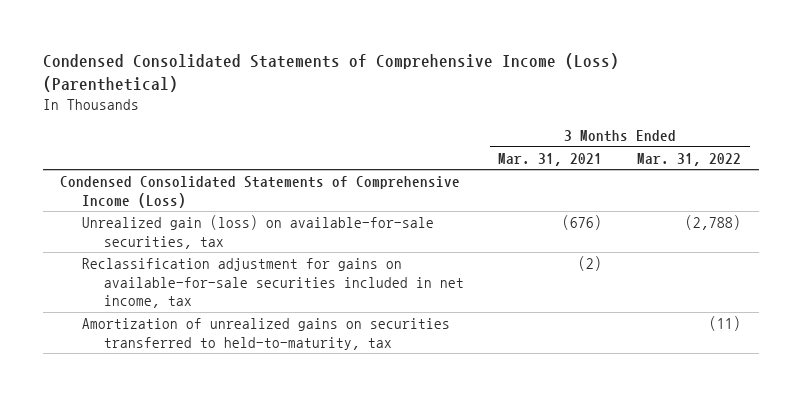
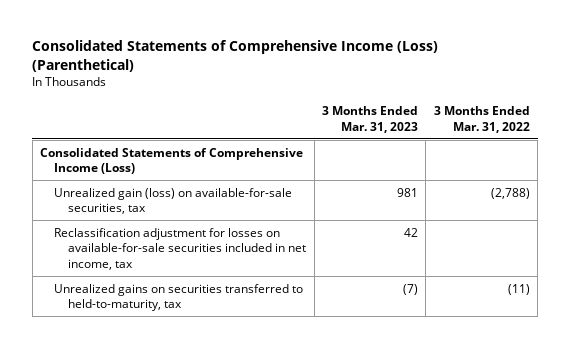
- Condensed Consolidated Statements of Comprehensive Income (Loss) (Parenthetical)
+ Consolidated Statements of Comprehensive Income (Loss) (Parenthetical)
- | 3 Months Ended Mar. 31, 2021 | 3 Months Ended Mar. 31, 2022
+ | 3 Months Ended Mar. 31, 2023 | 3 Months Ended Mar. 31, 2022
- Condensed Consolidated Statements of Comprehensive Income (Loss)
+ Consolidated Statements of Comprehensive Income (Loss)
- Reclassification adjustment for gains on available-for-sale securities included in net income, tax | (2) |
- Amortization of unrealized gains on securities transferred to held-to-maturity, tax | | (11)
+ Reclassification adjustment for losses on available-for-sale securities included in net income, tax | 42 |
+ Unrealized gains on securities transferred to held-to-maturity, tax | (7) | (11)

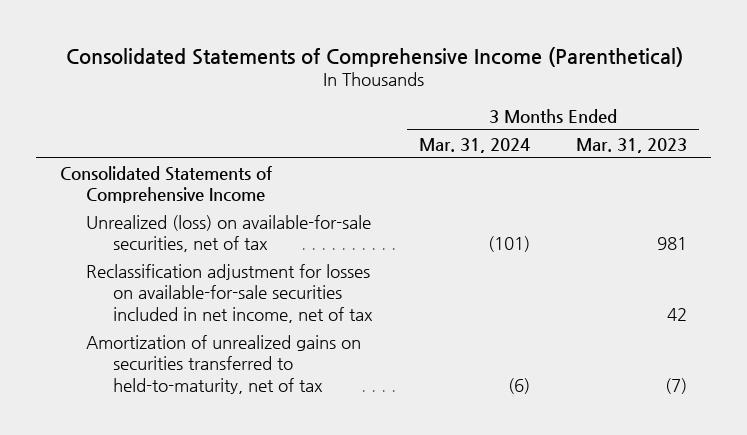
- Consolidated Statements of Comprehensive Income (Loss) (Parenthetical)
+ Consolidated Statements of Comprehensive Income (Parenthetical)
- | 3 Months Ended Mar. 31, 2023 | 3 Months Ended Mar. 31, 2022
+ | 3 Months Ended Mar. 31, 2024 | 3 Months Ended Mar. 31, 2023
- Consolidated Statements of Comprehensive Income (Loss)
- Unrealized gain (loss) on available-for-sale securities, tax | 981 | (2,788)
- Reclassification adjustment for losses on available-for-sale securities included in net income, tax | 42 |
- Unrealized gains on securities transferred to held-to-maturity, tax | (7) | (11)
+ Consolidated Statements of Comprehensive Income
+ Unrealized (loss) on available-for-sale securities, net of tax | (101) | 981
+ Reclassification adjustment for losses on available-for-sale securities included in net income, net of tax | | 42
+ Amortization of unrealized gains on securities transferred to held-to-maturity, net of tax | (6) | (7)

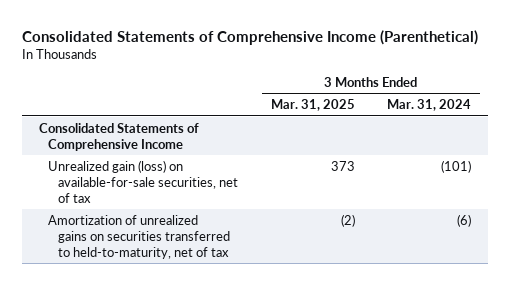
- | 3 Months Ended Mar. 31, 2024 | 3 Months Ended Mar. 31, 2023
+ | 3 Months Ended Mar. 31, 2025 | 3 Months Ended Mar. 31, 2024
- Unrealized (loss) on available-for-sale securities, net of tax | (101) | 981
- Reclassification adjustment for losses on available-for-sale securities included in net income, net of tax | | 42
+ Unrealized gain (loss) on available-for-sale securities, net of tax | 373 | (101)

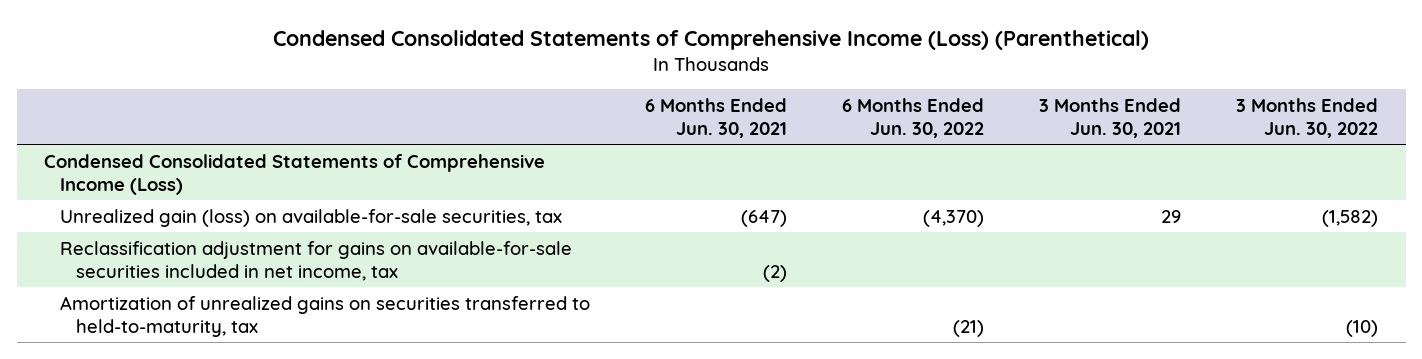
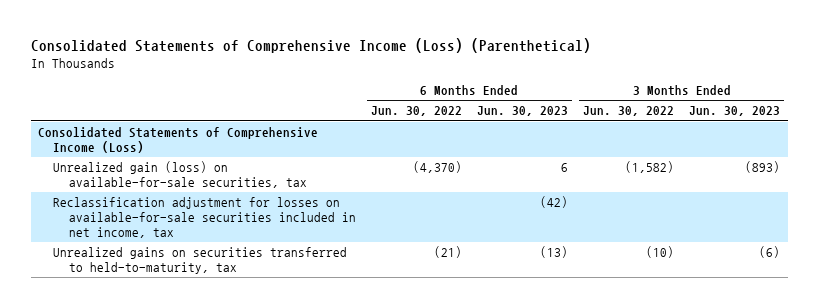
- Condensed Consolidated Statements of Comprehensive Income (Loss) (Parenthetical)
+ Consolidated Statements of Comprehensive Income (Loss) (Parenthetical)
- | 6 Months Ended Jun. 30, 2021 | 6 Months Ended Jun. 30, 2022 | 3 Months Ended Jun. 30, 2021 | 3 Months Ended Jun. 30, 2022
+ | 6 Months Ended Jun. 30, 2022 | 6 Months Ended Jun. 30, 2023 | 3 Months Ended Jun. 30, 2022 | 3 Months Ended Jun. 30, 2023
- Condensed Consolidated Statements of Comprehensive Income (Loss)
+ Consolidated Statements of Comprehensive Income (Loss)
- Reclassification adjustment for gains on available-for-sale securities included in net income, tax | (2) | | |
- Amortization of unrealized gains on securities transferred to held-to-maturity, tax | | (21) | | (10)
+ Reclassification adjustment for losses on available-for-sale securities included in net income, tax | | (42) | |
+ Unrealized gains on securities transferred to held-to-maturity, tax | (21) | (13) | (10) | (6)

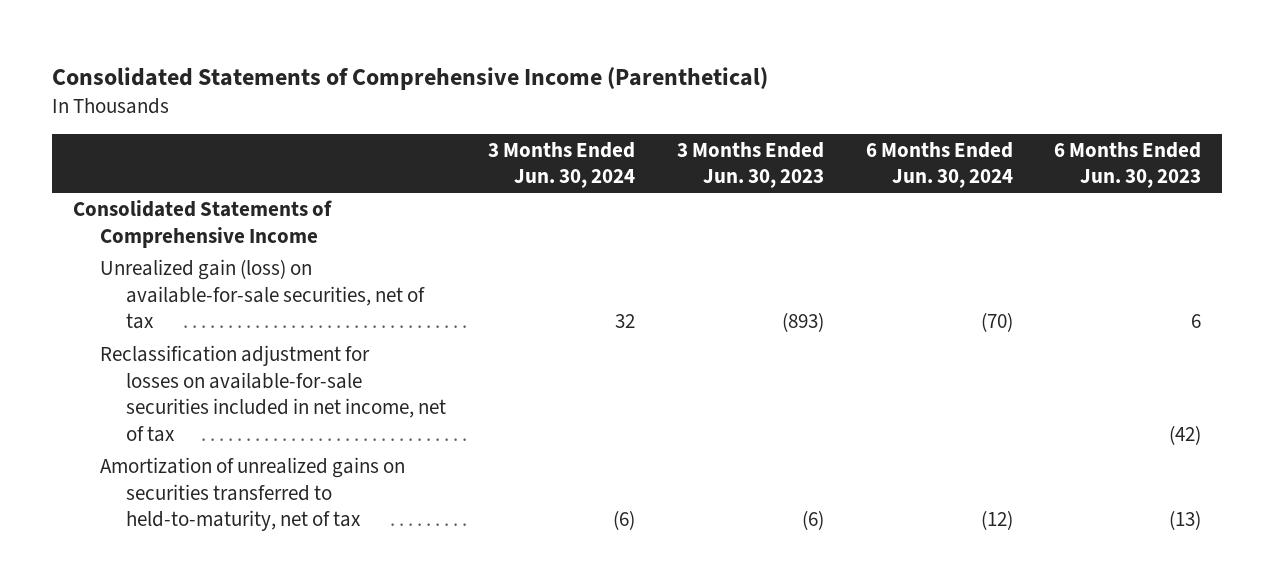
- Consolidated Statements of Comprehensive Income (Loss) (Parenthetical)
+ Consolidated Statements of Comprehensive Income (Parenthetical)
- | 6 Months Ended Jun. 30, 2022 | 6 Months Ended Jun. 30, 2023 | 3 Months Ended Jun. 30, 2022 | 3 Months Ended Jun. 30, 2023
+ | 3 Months Ended Jun. 30, 2024 | 3 Months Ended Jun. 30, 2023 | 6 Months Ended Jun. 30, 2024 | 6 Months Ended Jun. 30, 2023
- Consolidated Statements of Comprehensive Income (Loss)
- Unrealized gain (loss) on available-for-sale securities, tax | (4,370) | 6 | (1,582) | (893)
- Reclassification adjustment for losses on available-for-sale securities included in net income, tax | | (42) | |
- Unrealized gains on securities transferred to held-to-maturity, tax | (21) | (13) | (10) | (6)
+ Consolidated Statements of Comprehensive Income
+ Unrealized gain (loss) on available-for-sale securities, net of tax | 32 | (893) | (70) | 6
+ Reclassification adjustment for losses on available-for-sale securities included in net income, net of tax | | | | (42)
+ Amortization of unrealized gains on securities transferred to held-to-maturity, net of tax | (6) | (6) | (12) | (13)

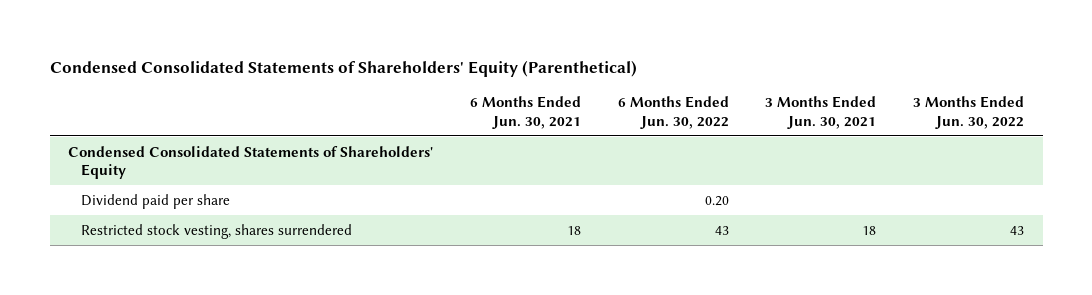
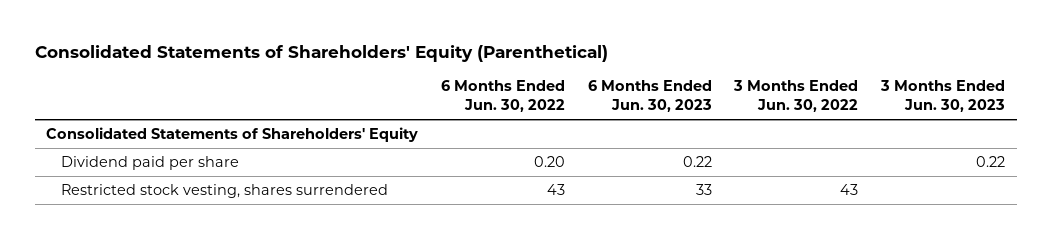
- Condensed Consolidated Statements of Shareholders' Equity (Parenthetical)
+ Consolidated Statements of Shareholders' Equity (Parenthetical)
- | 6 Months Ended Jun. 30, 2021 | 6 Months Ended Jun. 30, 2022 | 3 Months Ended Jun. 30, 2021 | 3 Months Ended Jun. 30, 2022
+ | 6 Months Ended Jun. 30, 2022 | 6 Months Ended Jun. 30, 2023 | 3 Months Ended Jun. 30, 2022 | 3 Months Ended Jun. 30, 2023
- Condensed Consolidated Statements of Shareholders' Equity
+ Consolidated Statements of Shareholders' Equity

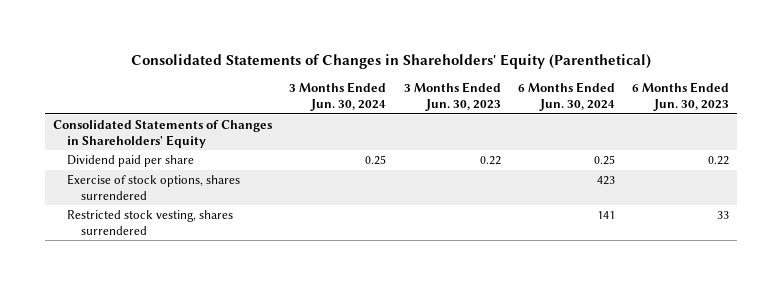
- Consolidated Statements of Shareholders' Equity (Parenthetical)
+ Consolidated Statements of Changes in Shareholders' Equity (Parenthetical)
- | 6 Months Ended Jun. 30, 2022 | 6 Months Ended Jun. 30, 2023 | 3 Months Ended Jun. 30, 2022 | 3 Months Ended Jun. 30, 2023
+ | 3 Months Ended Jun. 30, 2024 | 3 Months Ended Jun. 30, 2023 | 6 Months Ended Jun. 30, 2024 | 6 Months Ended Jun. 30, 2023
- Consolidated Statements of Shareholders' Equity
+ Consolidated Statements of Changes in Shareholders' Equity
+ Exercise of stock options, shares surrendered | | | 423 |

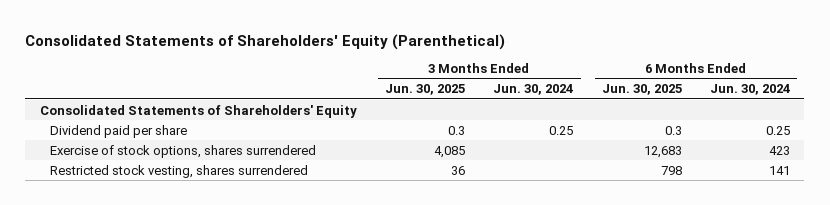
- Consolidated Statements of Changes in Shareholders' Equity (Parenthetical)
+ Consolidated Statements of Shareholders' Equity (Parenthetical)
- | 3 Months Ended Jun. 30, 2024 | 3 Months Ended Jun. 30, 2023 | 6 Months Ended Jun. 30, 2024 | 6 Months Ended Jun. 30, 2023
+ | 3 Months Ended Jun. 30, 2025 | 3 Months Ended Jun. 30, 2024 | 6 Months Ended Jun. 30, 2025 | 6 Months Ended Jun. 30, 2024
- Consolidated Statements of Changes in Shareholders' Equity
+ Consolidated Statements of Shareholders' Equity

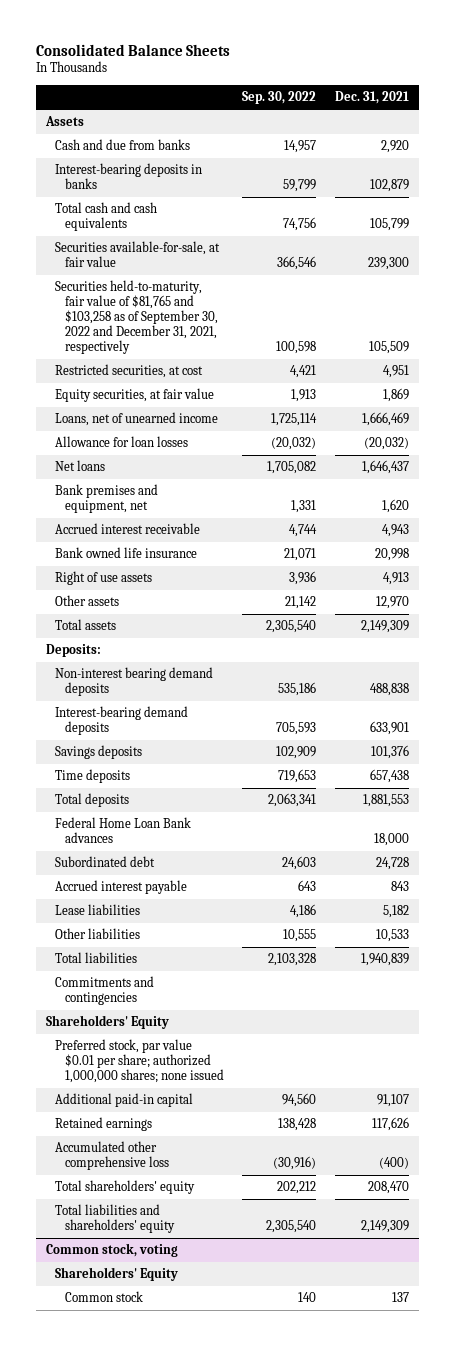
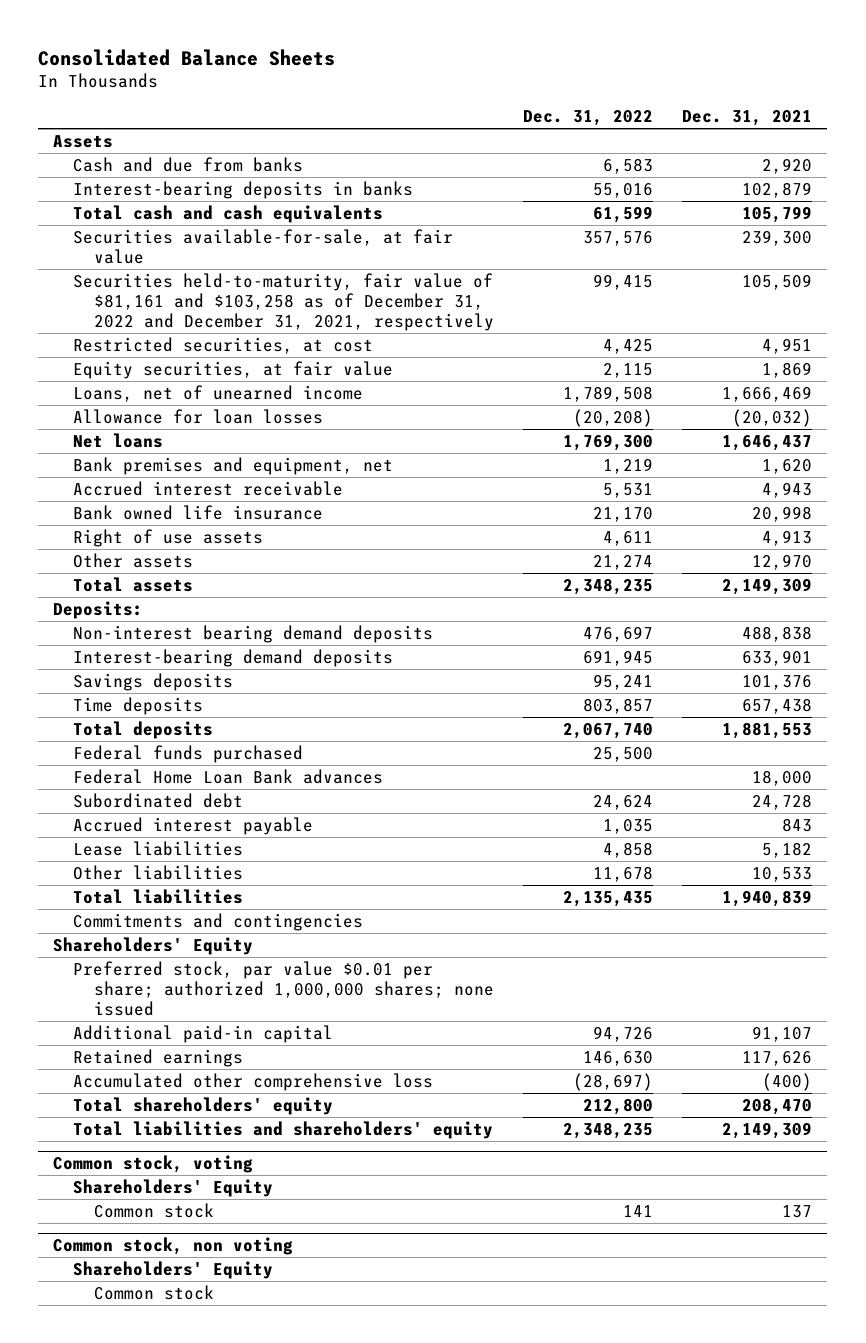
- | Sep. 30, 2022 | Dec. 31, 2021
+ | Dec. 31, 2022 | Dec. 31, 2021
- Securities held-to-maturity, fair value of $81,765 and $103,258 as of September 30, 2022 and December 31, 2021, respectively | 100,598 | 105,509
+ Securities held-to-maturity, fair value of $81,161 and $103,258 as of December 31, 2022 and December 31, 2021, respectively | 99,415 | 105,509
+ Federal funds purchased | 25,500 |
+ Common stock, non voting
+ Shareholders' Equity
+ Common stock

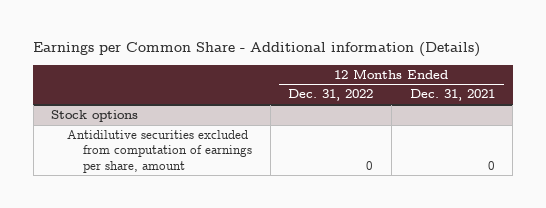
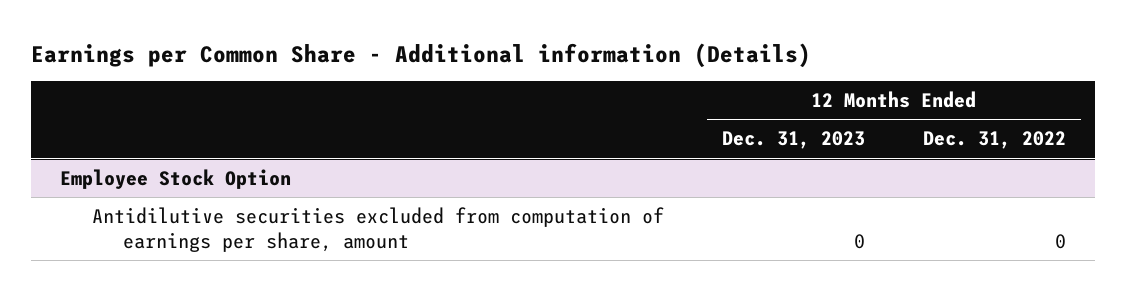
- | 12 Months Ended Dec. 31, 2022 | 12 Months Ended Dec. 31, 2021
+ | 12 Months Ended Dec. 31, 2023 | 12 Months Ended Dec. 31, 2022
- Stock options
+ Employee Stock Option

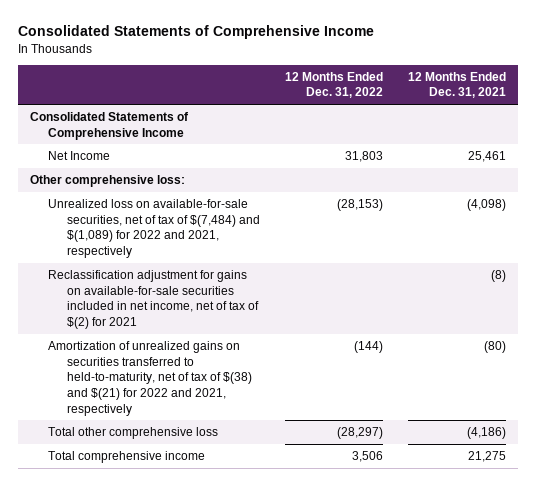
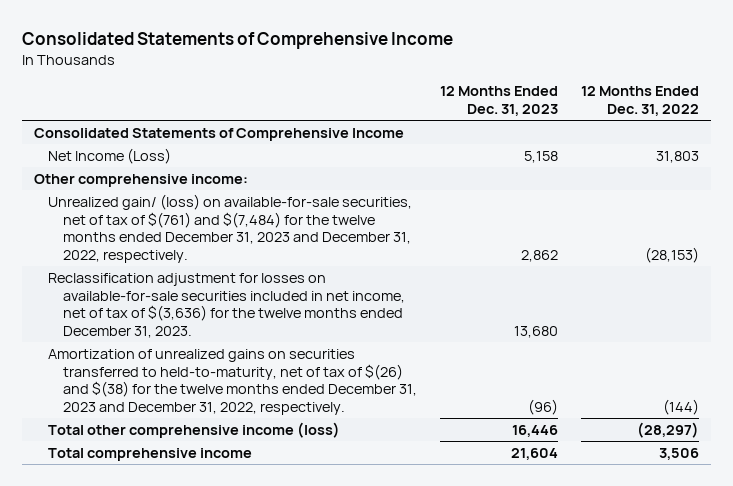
- | 12 Months Ended Dec. 31, 2022 | 12 Months Ended Dec. 31, 2021
+ | 12 Months Ended Dec. 31, 2023 | 12 Months Ended Dec. 31, 2022
- Net Income | 31,803 | 25,461
- Other comprehensive loss:
- Unrealized loss on available-for-sale securities, net of tax of $(7,484) and $(1,089) for 2022 and 2021, respectively | (28,153) | (4,098)
- Reclassification adjustment for gains on available-for-sale securities included in net income, net of tax of $(2) for 2021 | | (8)
- Amortization of unrealized gains on securities transferred to held-to-maturity, net of tax of $(38) and $(21) for 2022 and 2021, respectively | (144) | (80)
- Total other comprehensive loss | (28,297) | (4,186)
+ Net Income (Loss) | 5,158 | 31,803
+ Other comprehensive income:
+ Unrealized gain/ (loss) on available-for-sale securities, net of tax of $(761) and $(7,484) for the twelve months ended December 31, 2023 and December 31, 2022, respectively. | 2,862 | (28,153)
+ Reclassification adjustment for losses on available-for-sale securities included in net income, net of tax of $(3,636) for the twelve months ended December 31, 2023. | 13,680 |
+ Amortization of unrealized gains on securities transferred to held-to-maturity, net of tax of $(26) and $(38) for the twelve months ended December 31, 2023 and December 31, 2022, respectively. | (96) | (144)
+ Total other comprehensive income (loss) | 16,446 | (28,297)

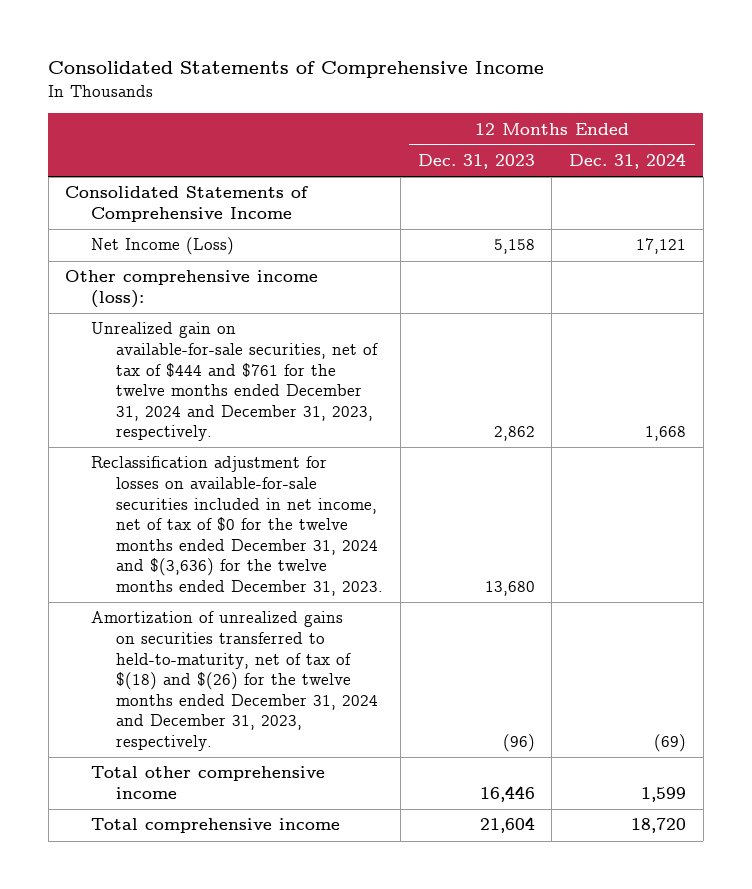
- | 12 Months Ended Dec. 31, 2023 | 12 Months Ended Dec. 31, 2022
+ | 12 Months Ended Dec. 31, 2023 | 12 Months Ended Dec. 31, 2024
- Other comprehensive income:
- Unrealized gain/ (loss) on available-for-sale securities, net of tax of $(761) and $(7,484) for the twelve months ended December 31, 2023 and December 31, 2022, respectively. | 2,862 | (28,153)
- Reclassification adjustment for losses on available-for-sale securities included in net income, net of tax of $(3,636) for the twelve months ended December 31, 2023. | 13,680 |
- Amortization of unrealized gains on securities transferred to held-to-maturity, net of tax of $(26) and $(38) for the twelve months ended December 31, 2023 and December 31, 2022, respectively. | (96) | (144)
- Total other comprehensive income (loss) | 16,446 | (28,297)
+ Other comprehensive income (loss):
+ Unrealized gain on available-for-sale securities, net of tax of $444 and $761 for the twelve months ended December 31, 2024 and December 31, 2023, respectively. | 2,862 | 1,668
+ Reclassification adjustment for losses on available-for-sale securities included in net income, net of tax of $0 for the twelve months ended December 31, 2024 and $(3,636) for the twelve months ended December 31, 2023. | 13,680 |
+ Amortization of unrealized gains on securities transferred to held-to-maturity, net of tax of $(18) and $(26) for the twelve months ended December 31, 2024 and December 31, 2023, respectively. | (96) | (69)
+ Total other comprehensive income | 16,446 | 1,599

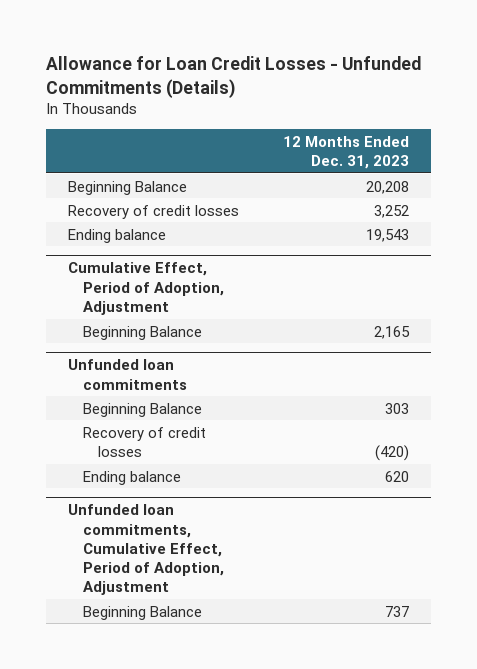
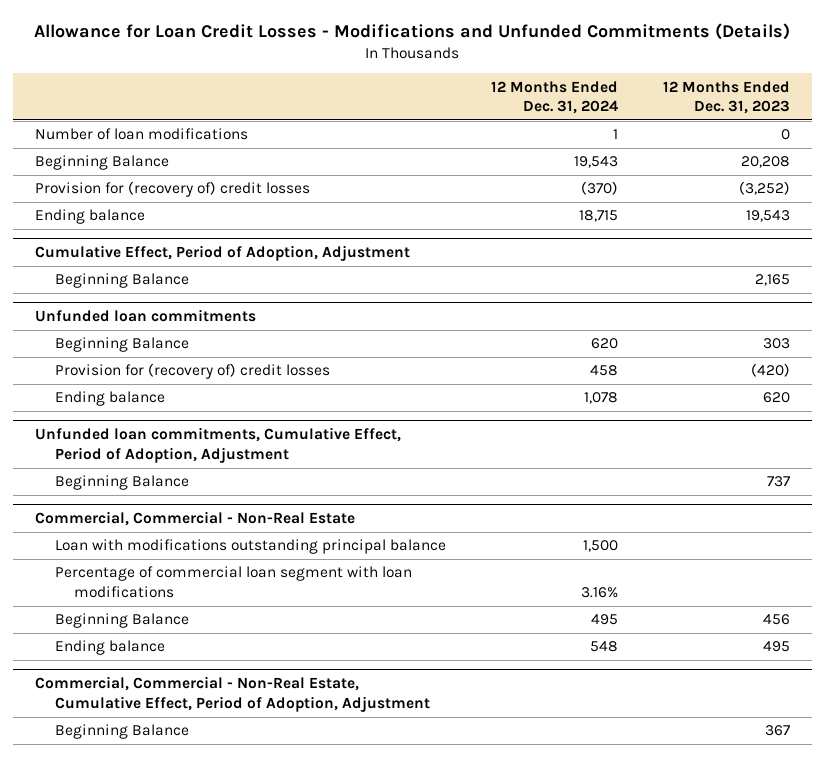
- Allowance for Loan Credit Losses - Unfunded Commitments (Details)
+ Allowance for Loan Credit Losses - Modifications and Unfunded Commitments (Details)
- | 12 Months Ended Dec. 31, 2023
+ | 12 Months Ended Dec. 31, 2024 | 12 Months Ended Dec. 31, 2023
+ Number of loan modifications | 1 | 0
- Recovery of credit losses | 3,252
+ Provision for (recovery of) credit losses | (370) | (3,252)
@ Unfunded loan commitments
- Recovery of credit losses | (420)
+ Provision for (recovery of) credit losses | 458 | (420)
+ Commercial, Commercial - Non-Real Estate
+ Loan with modifications outstanding principal balance | 1,500 |
+ Percentage of commercial loan segment with loan modifications | 3.16% |
+ Beginning Balance | 495 | 456
+ Ending balance | 548 | 495
+ Commercial, Commercial - Non-Real Estate, Cumulative Effect, Period of Adoption, Adjustment
+ Beginning Balance | | 367

